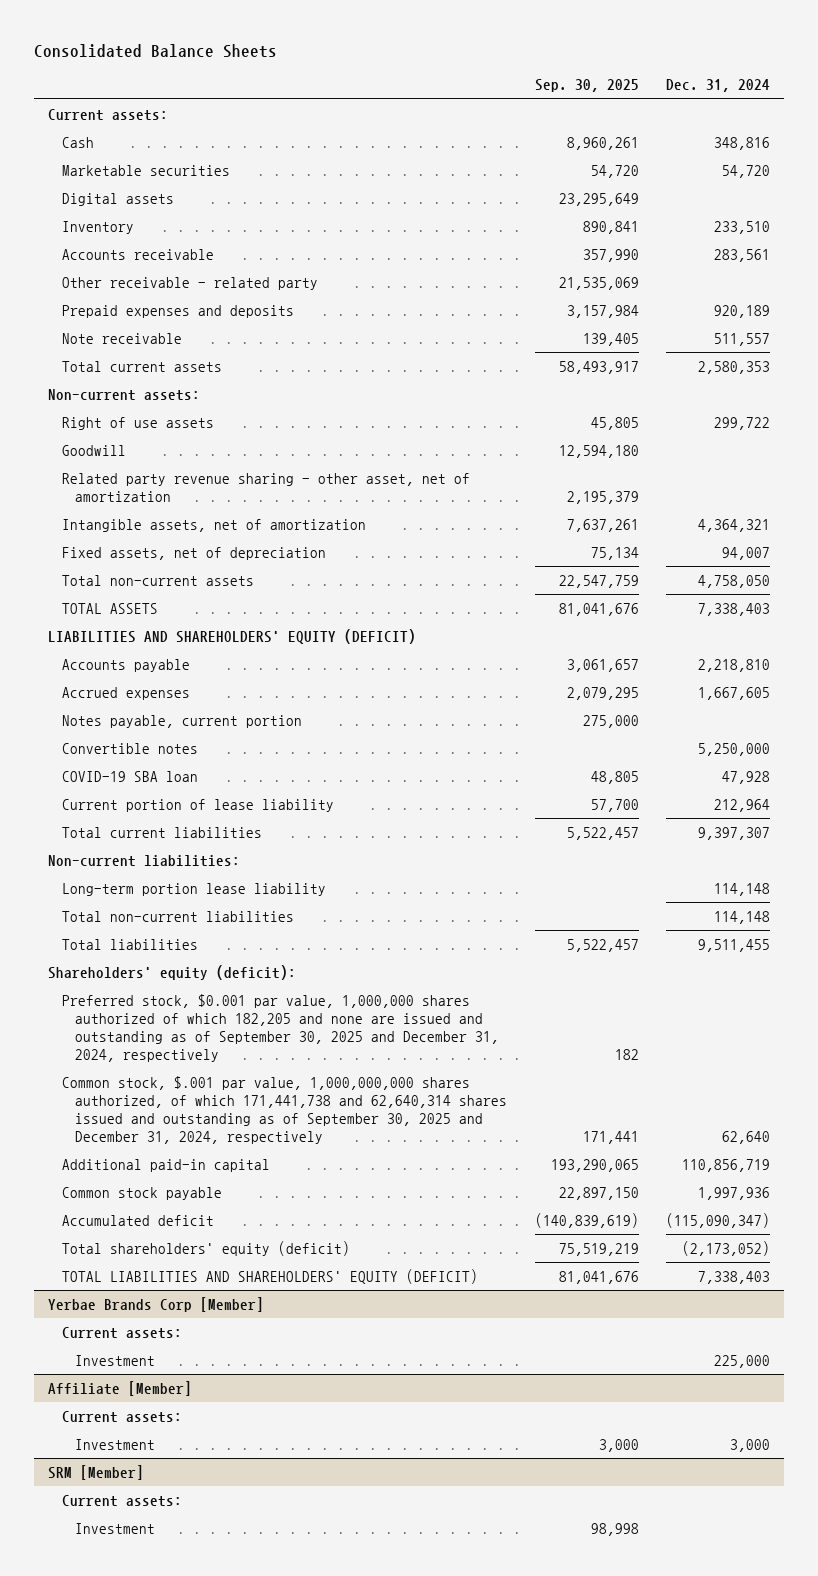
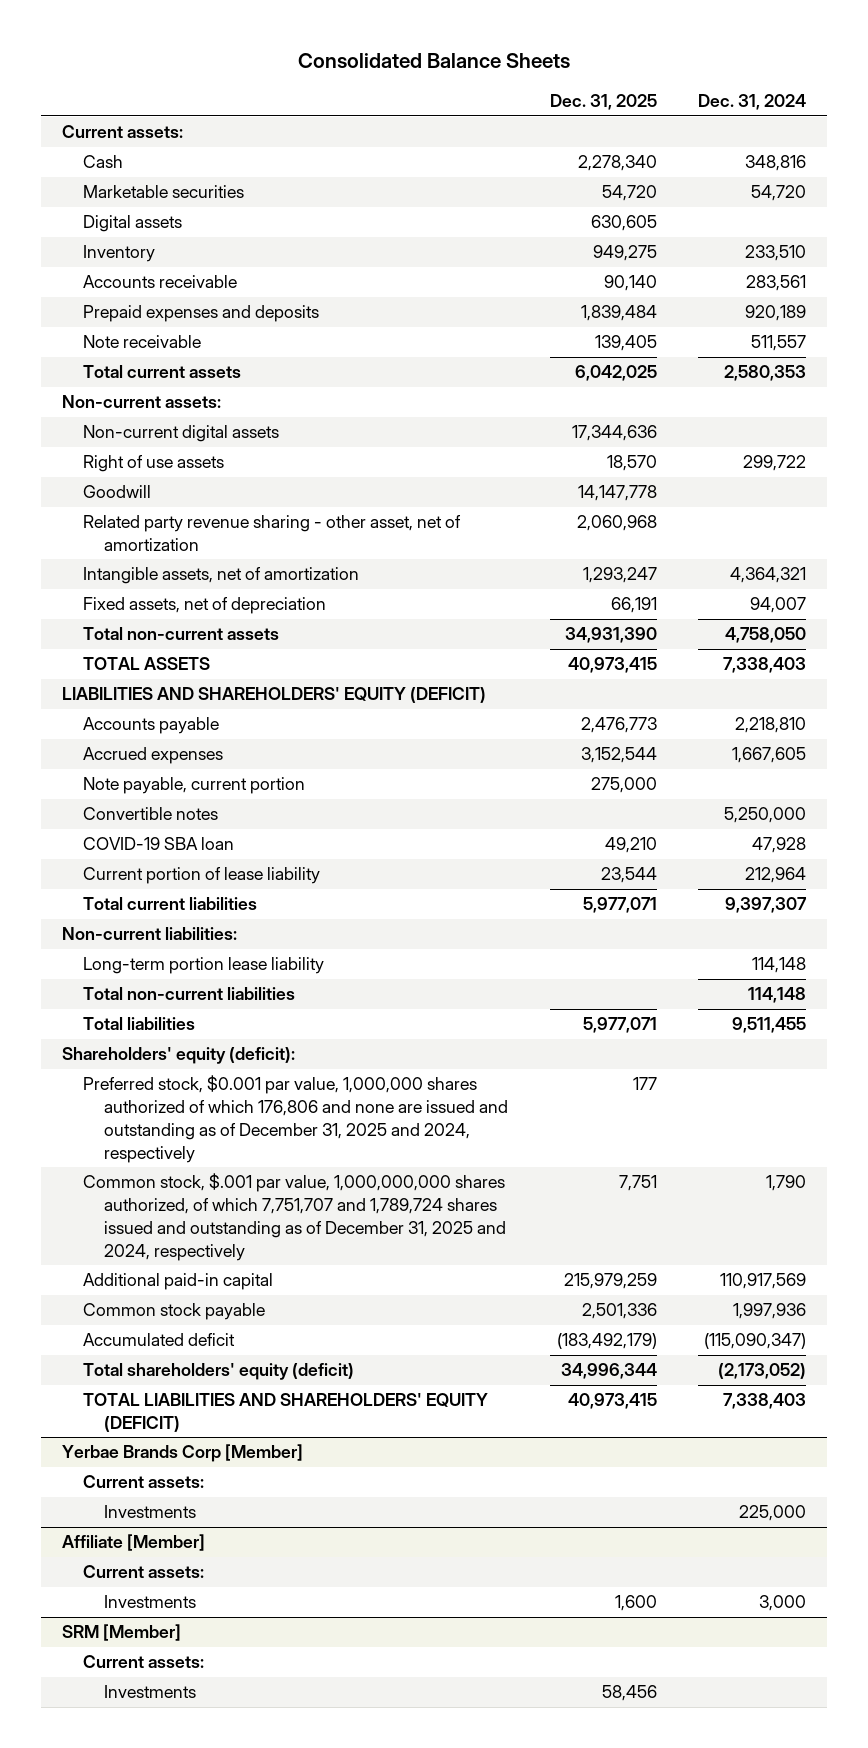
- | Sep. 30, 2025 | Dec. 31, 2024
+ | Dec. 31, 2025 | Dec. 31, 2024
- Other receivable - related party | 21,535,069 |
+ Non-current digital assets | 17,344,636 |
- Notes payable, current portion | 275,000 |
+ Note payable, current portion | 275,000 |
- Preferred stock, $0.001 par value, 1,000,000 shares authorized of which 182,205 and none are issued and outstanding as of September 30, 2025 and December 31, 2024, respectively | 182 |
- Common stock, $.001 par value, 1,000,000,000 shares authorized, of which 171,441,738 and 62,640,314 shares issued and outstanding as of September 30, 2025 and December 31, 2024, respectively | 171,441 | 62,640
- Additional paid-in capital | 193,290,065 | 110,856,719
+ Preferred stock, $0.001 par value, 1,000,000 shares authorized of which 176,806 and none are issued and outstanding as of December 31, 2025 and 2024, respectively | 177 |
+ Common stock, $.001 par value, 1,000,000,000 shares authorized, of which 7,751,707 and 1,789,724 shares issued and outstanding as of December 31, 2025 and 2024, respectively | 7,751 | 1,790
+ Additional paid-in capital | 215,979,259 | 110,917,569
@ Yerbae Brands Corp [Member]
- Investment | | 225,000
+ Investments | | 225,000
@ Affiliate [Member]
- Investment | 3,000 | 3,000
+ Investments | 1,600 | 3,000
@ SRM [Member]
- Investment | 98,998 |
+ Investments | 58,456 |

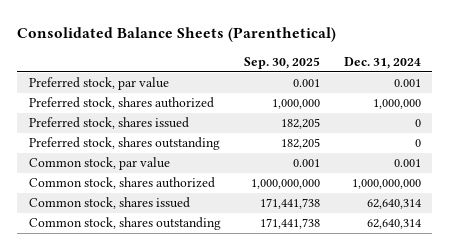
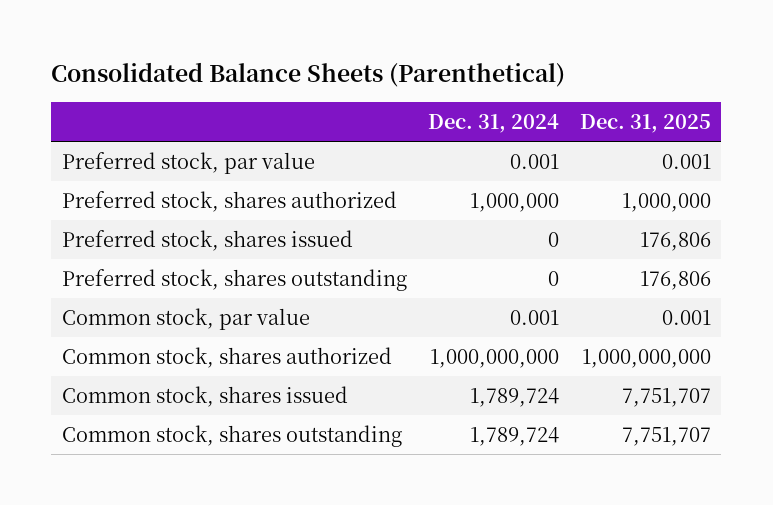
- | Sep. 30, 2025 | Dec. 31, 2024
+ | Dec. 31, 2024 | Dec. 31, 2025
- Common stock, shares issued | 171,441,738 | 62,640,314
- Common stock, shares outstanding | 171,441,738 | 62,640,314
+ Common stock, shares issued | 1,789,724 | 7,751,707
+ Common stock, shares outstanding | 1,789,724 | 7,751,707

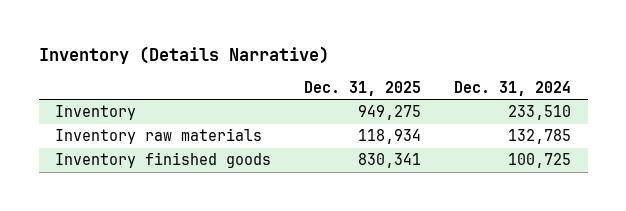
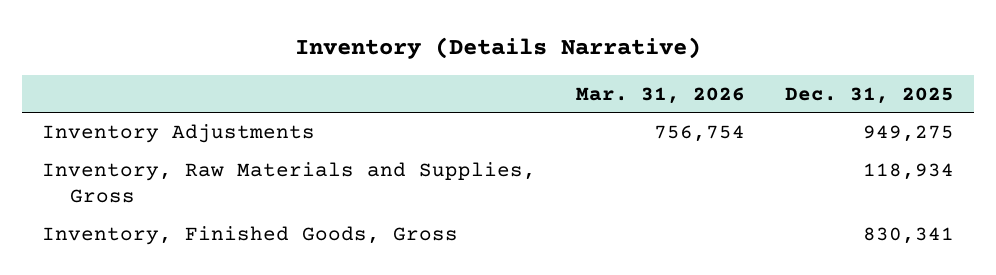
- | Dec. 31, 2025 | Dec. 31, 2024
+ | Mar. 31, 2026 | Dec. 31, 2025
- Inventory | 949,275 | 233,510
- Inventory raw materials | 118,934 | 132,785
- Inventory finished goods | 830,341 | 100,725
+ Inventory Adjustments | 756,754 | 949,275
+ Inventory, Raw Materials and Supplies, Gross | | 118,934
+ Inventory, Finished Goods, Gross | | 830,341

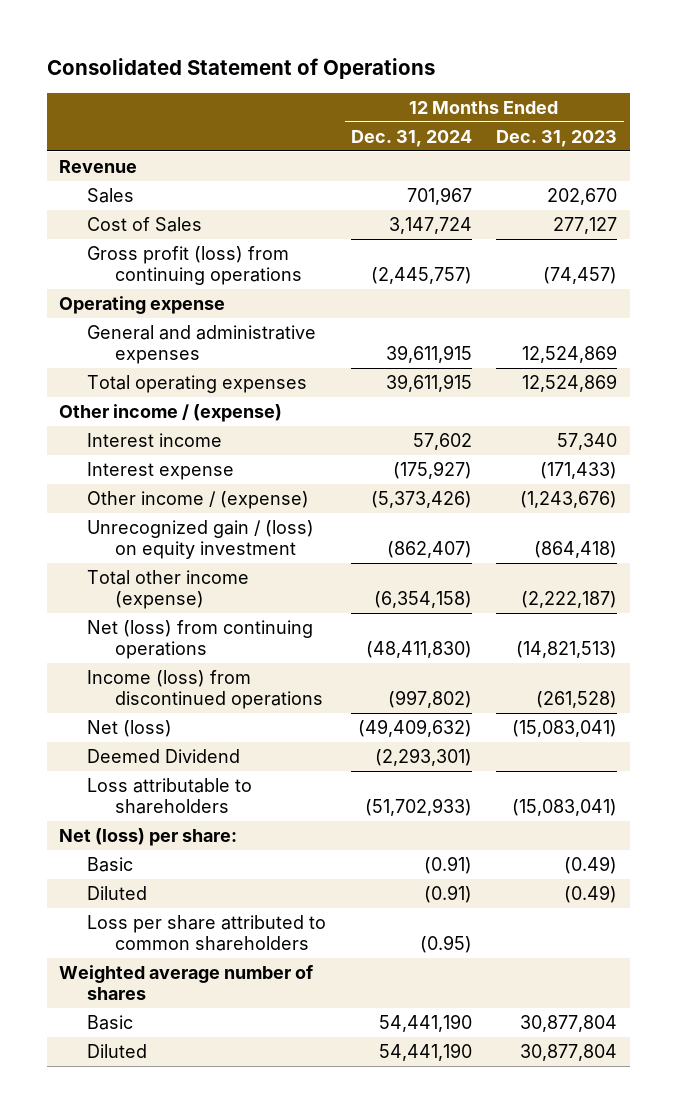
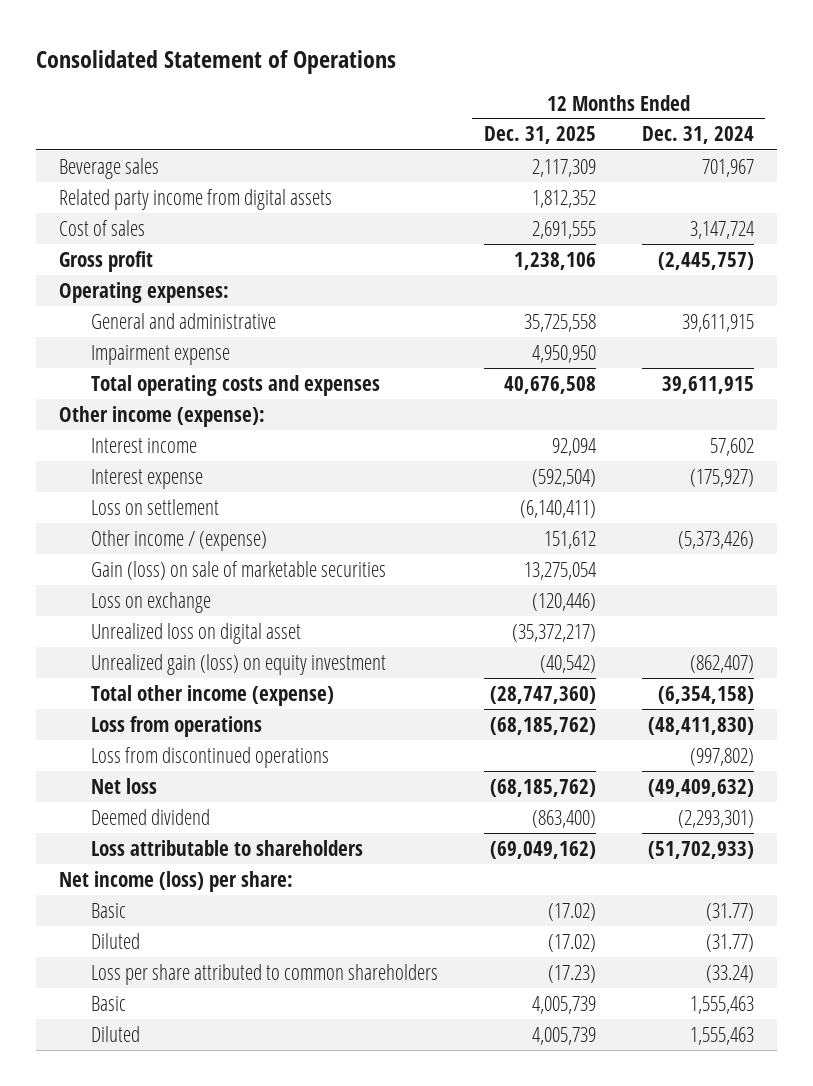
- | 12 Months Ended Dec. 31, 2024 | 12 Months Ended Dec. 31, 2023
+ | 12 Months Ended Dec. 31, 2025 | 12 Months Ended Dec. 31, 2024
- Revenue
- Sales | 701,967 | 202,670
- Cost of Sales | 3,147,724 | 277,127
- Gross profit (loss) from continuing operations | (2,445,757) | (74,457)
- Operating expense
- General and administrative expenses | 39,611,915 | 12,524,869
- Total operating expenses | 39,611,915 | 12,524,869
- Other income / (expense)
+ Beverage sales | 2,117,309 | 701,967
+ Related party income from digital assets | 1,812,352 |
+ Cost of sales | 2,691,555 | 3,147,724
+ Gross profit | 1,238,106 | (2,445,757)
+ Operating expenses:
+ General and administrative | 35,725,558 | 39,611,915
+ Impairment expense | 4,950,950 |
+ Total operating costs and expenses | 40,676,508 | 39,611,915
+ Other income (expense):
+ Loss on settlement | (6,140,411) |
- Unrecognized gain / (loss) on equity investment | (862,407) | (864,418)
+ Gain (loss) on sale of marketable securities | 13,275,054 |
+ Loss on exchange | (120,446) |
+ Unrealized loss on digital asset | (35,372,217) |
+ Unrealized gain (loss) on equity investment | (40,542) | (862,407)
- Net (loss) from continuing operations | (48,411,830) | (14,821,513)
- Income (loss) from discontinued operations | (997,802) | (261,528)
- Net (loss) | (49,409,632) | (15,083,041)
- Deemed Dividend | (2,293,301) |
+ Loss from operations | (68,185,762) | (48,411,830)
+ Loss from discontinued operations | | (997,802)
+ Net loss | (68,185,762) | (49,409,632)
+ Deemed dividend | (863,400) | (2,293,301)
- Net (loss) per share:
- Basic | (0.91) | (0.49)
- Diluted | (0.91) | (0.49)
- Loss per share attributed to common shareholders | (0.95) |
- Weighted average number of shares
- Basic | 54,441,190 | 30,877,804
- Diluted | 54,441,190 | 30,877,804
+ Net income (loss) per share:
+ Basic | (17.02) | (31.77)
+ Diluted | (17.02) | (31.77)
+ Loss per share attributed to common shareholders | (17.23) | (33.24)
+ Basic | 4,005,739 | 1,555,463
+ Diluted | 4,005,739 | 1,555,463

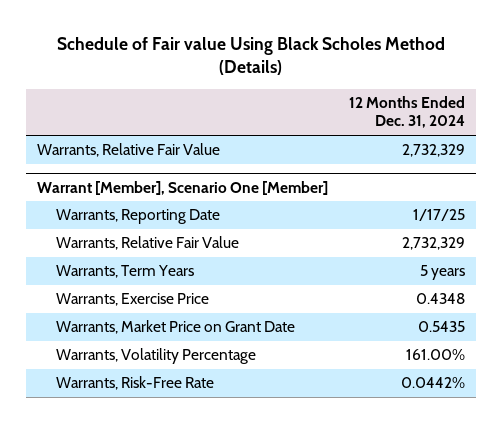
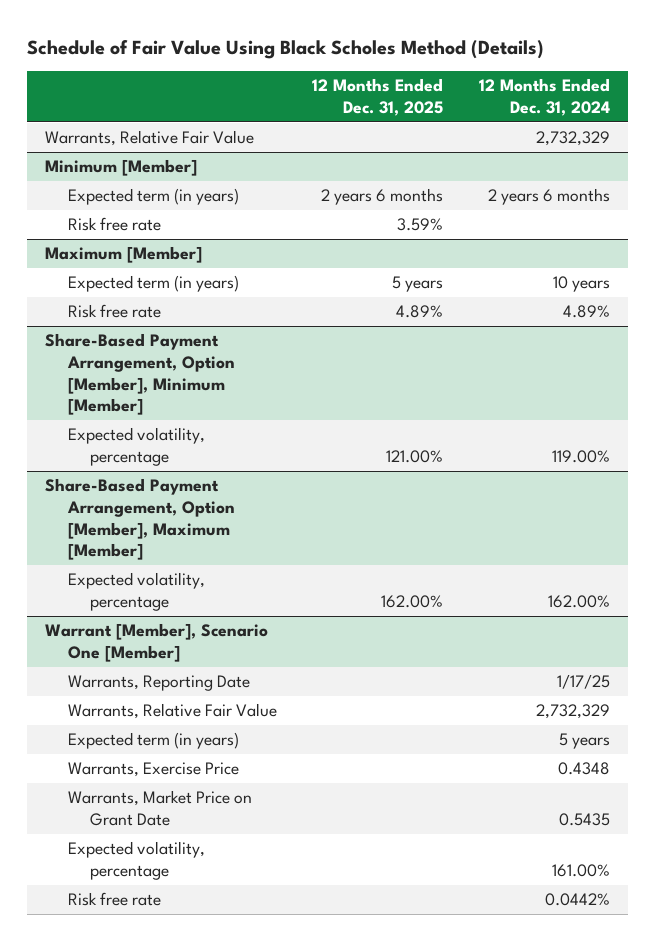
- Schedule of Fair value Using Black Scholes Method (Details)
+ Schedule of Fair Value Using Black Scholes Method (Details)
- | 12 Months Ended Dec. 31, 2024
+ | 12 Months Ended Dec. 31, 2025 | 12 Months Ended Dec. 31, 2024
+ Minimum [Member]
+ Expected term (in years) | 2 years 6 months | 2 years 6 months
+ Risk free rate | 3.59% |
+ Maximum [Member]
+ Expected term (in years) | 5 years | 10 years
+ Risk free rate | 4.89% | 4.89%
+ Share-Based Payment Arrangement, Option [Member], Minimum [Member]
+ Expected volatility, percentage | 121.00% | 119.00%
+ Share-Based Payment Arrangement, Option [Member], Maximum [Member]
+ Expected volatility, percentage | 162.00% | 162.00%
@ Warrant [Member], Scenario One [Member]
- Warrants, Term Years | 5 years
+ Expected term (in years) | | 5 years
- Warrants, Volatility Percentage | 161.00%
- Warrants, Risk-Free Rate | 0.0442%
+ Expected volatility, percentage | | 161.00%
+ Risk free rate | | 0.0442%

